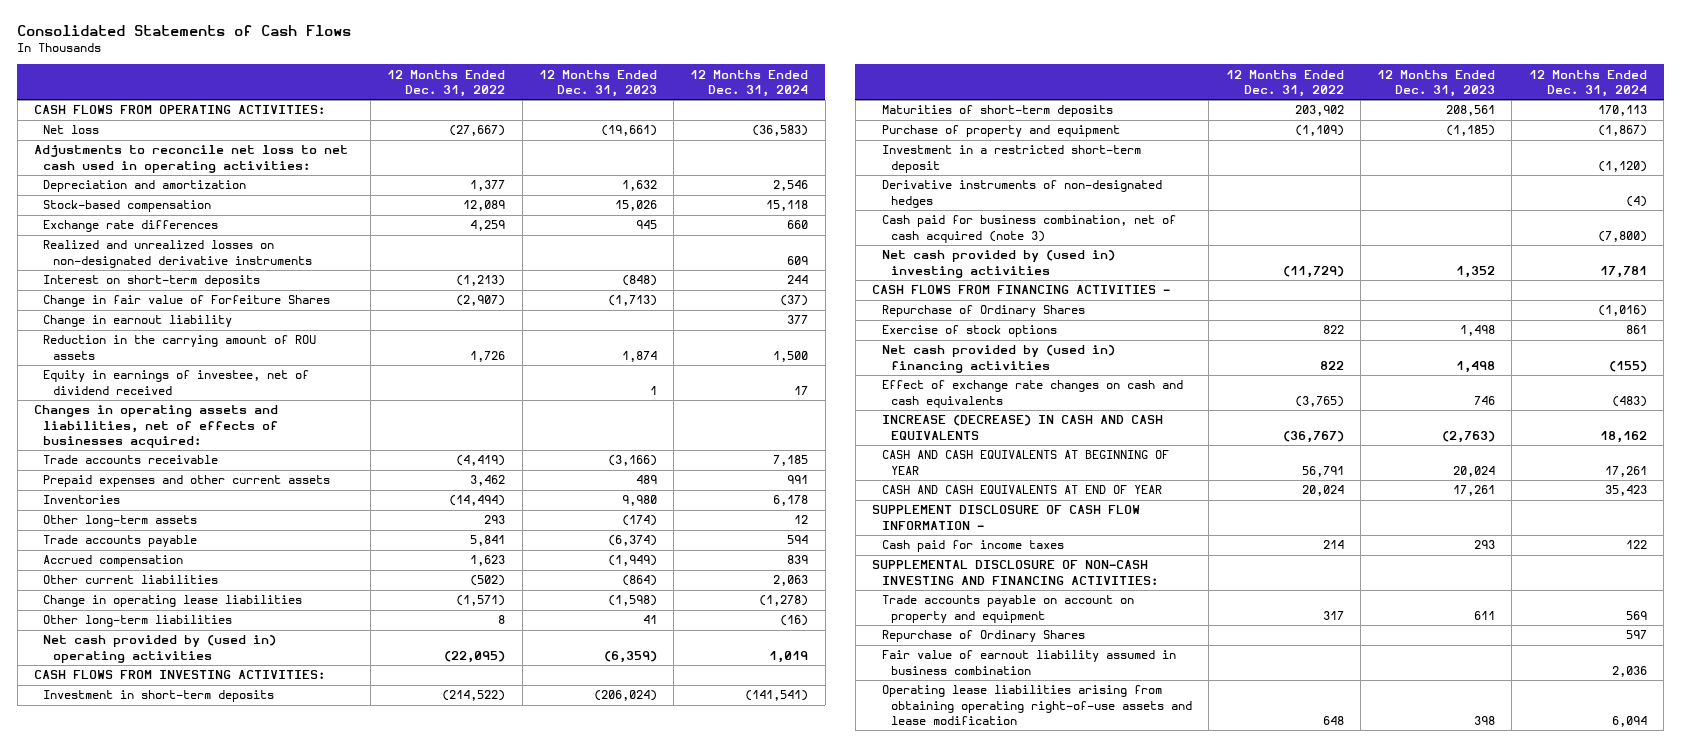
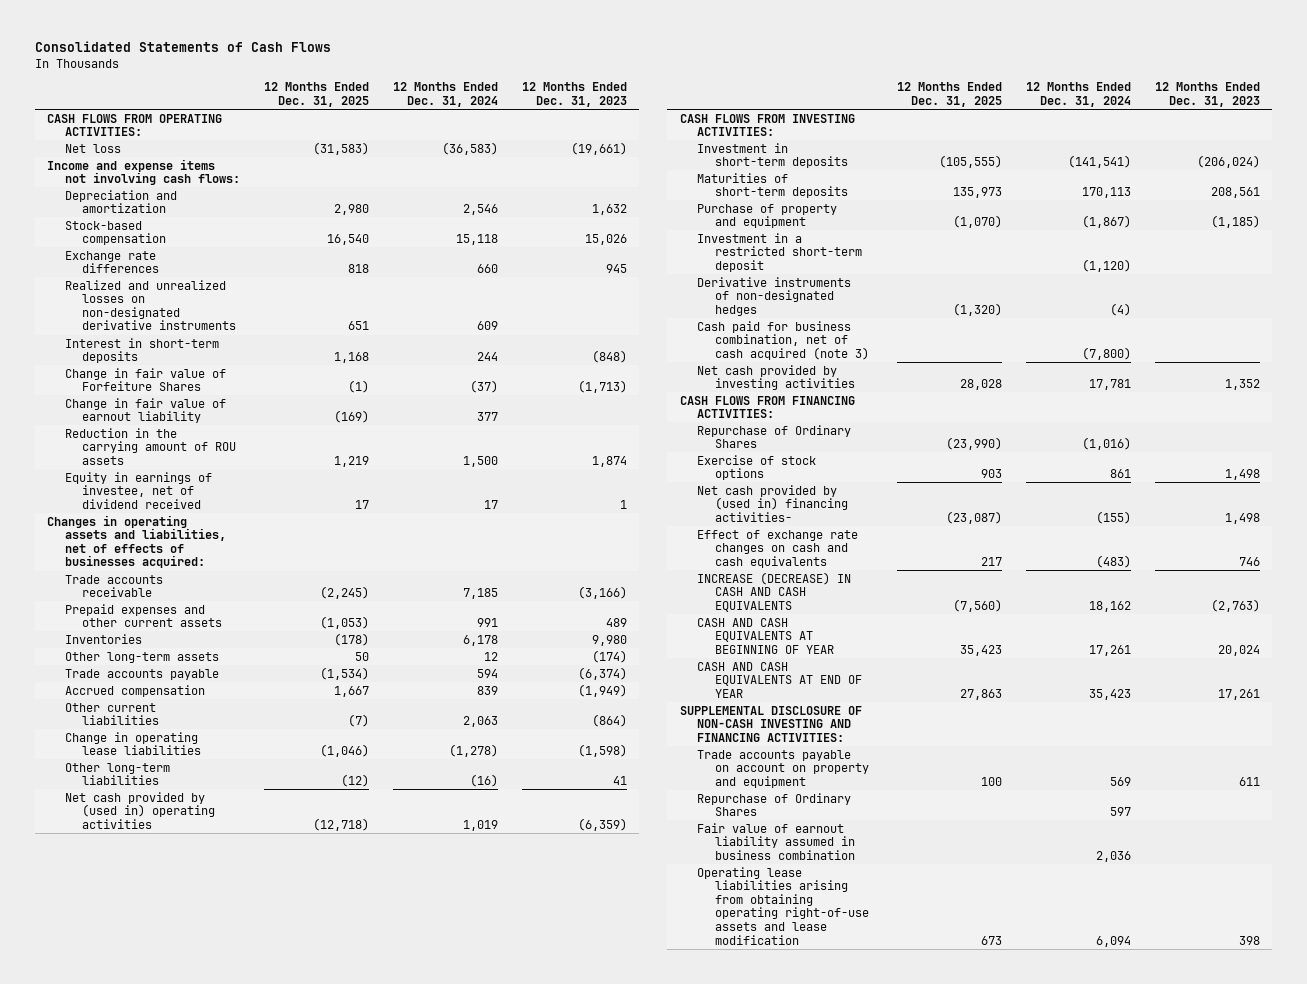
- | 12 Months Ended Dec. 31, 2022 | 12 Months Ended Dec. 31, 2023 | 12 Months Ended Dec. 31, 2024
+ | 12 Months Ended Dec. 31, 2025 | 12 Months Ended Dec. 31, 2024 | 12 Months Ended Dec. 31, 2023
- Adjustments to reconcile net loss to net cash used in operating activities:
+ Income and expense items not involving cash flows:
- Interest on short-term deposits | (1,213) | (848) | 244
+ Interest in short-term deposits | 1,168 | 244 | (848)
- Change in earnout liability | | | 377
+ Change in fair value of earnout liability | (169) | 377 |
- Net cash provided by (used in) investing activities | (11,729) | 1,352 | 17,781
- CASH FLOWS FROM FINANCING ACTIVITIES -
+ Net cash provided by investing activities | 28,028 | 17,781 | 1,352
+ CASH FLOWS FROM FINANCING ACTIVITIES:
- Net cash provided by (used in) financing activities | 822 | 1,498 | (155)
+ Net cash provided by (used in) financing activities- | (23,087) | (155) | 1,498
- SUPPLEMENT DISCLOSURE OF CASH FLOW INFORMATION -
- Cash paid for income taxes | 214 | 293 | 122

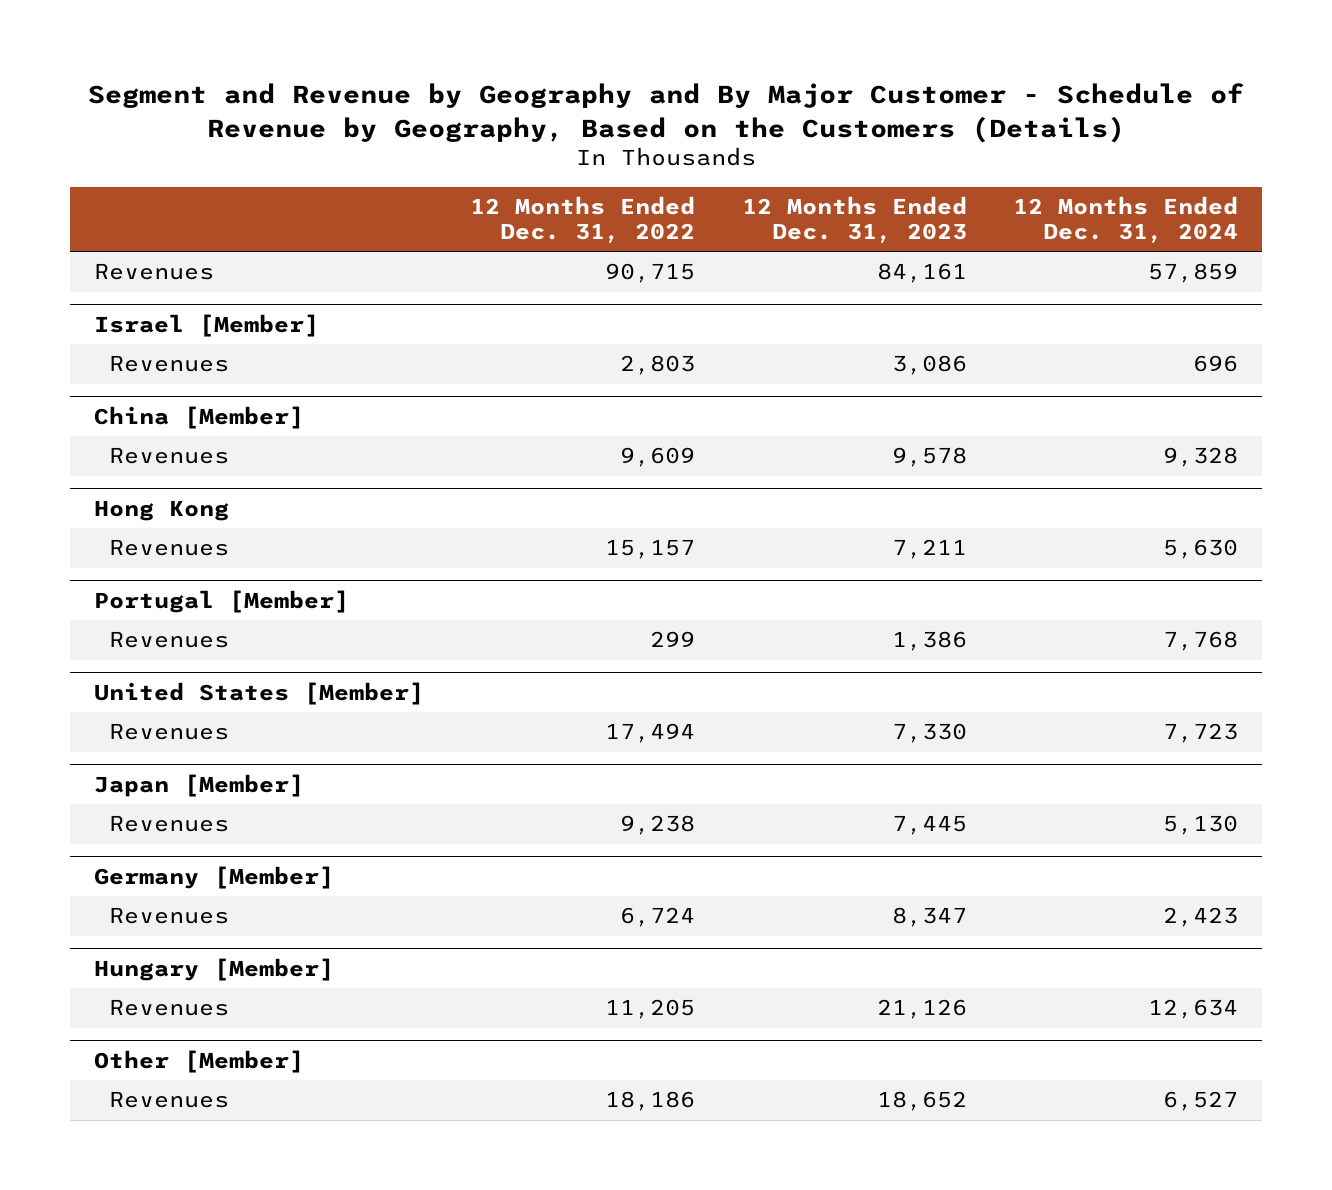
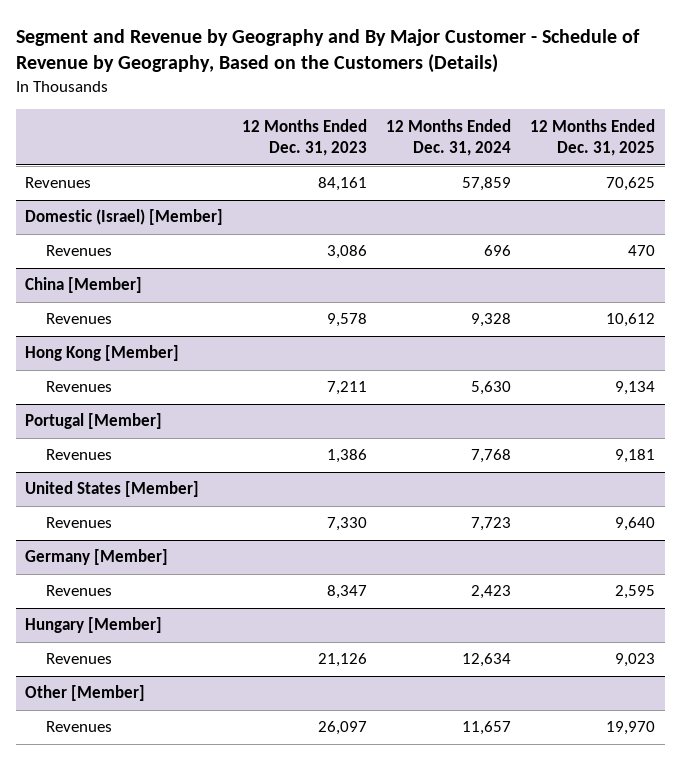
- | 12 Months Ended Dec. 31, 2022 | 12 Months Ended Dec. 31, 2023 | 12 Months Ended Dec. 31, 2024
+ | 12 Months Ended Dec. 31, 2023 | 12 Months Ended Dec. 31, 2024 | 12 Months Ended Dec. 31, 2025
- Israel [Member]
+ Domestic (Israel) [Member]
- Hong Kong
+ Hong Kong [Member]
- Japan [Member]
- Revenues | 9,238 | 7,445 | 5,130
@ Other [Member]
- Revenues | 18,186 | 18,652 | 6,527
+ Revenues | 26,097 | 11,657 | 19,970

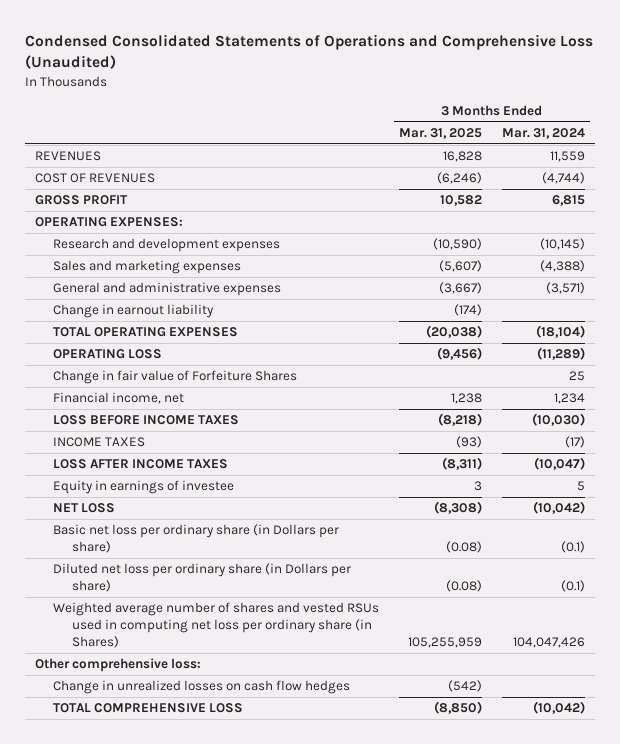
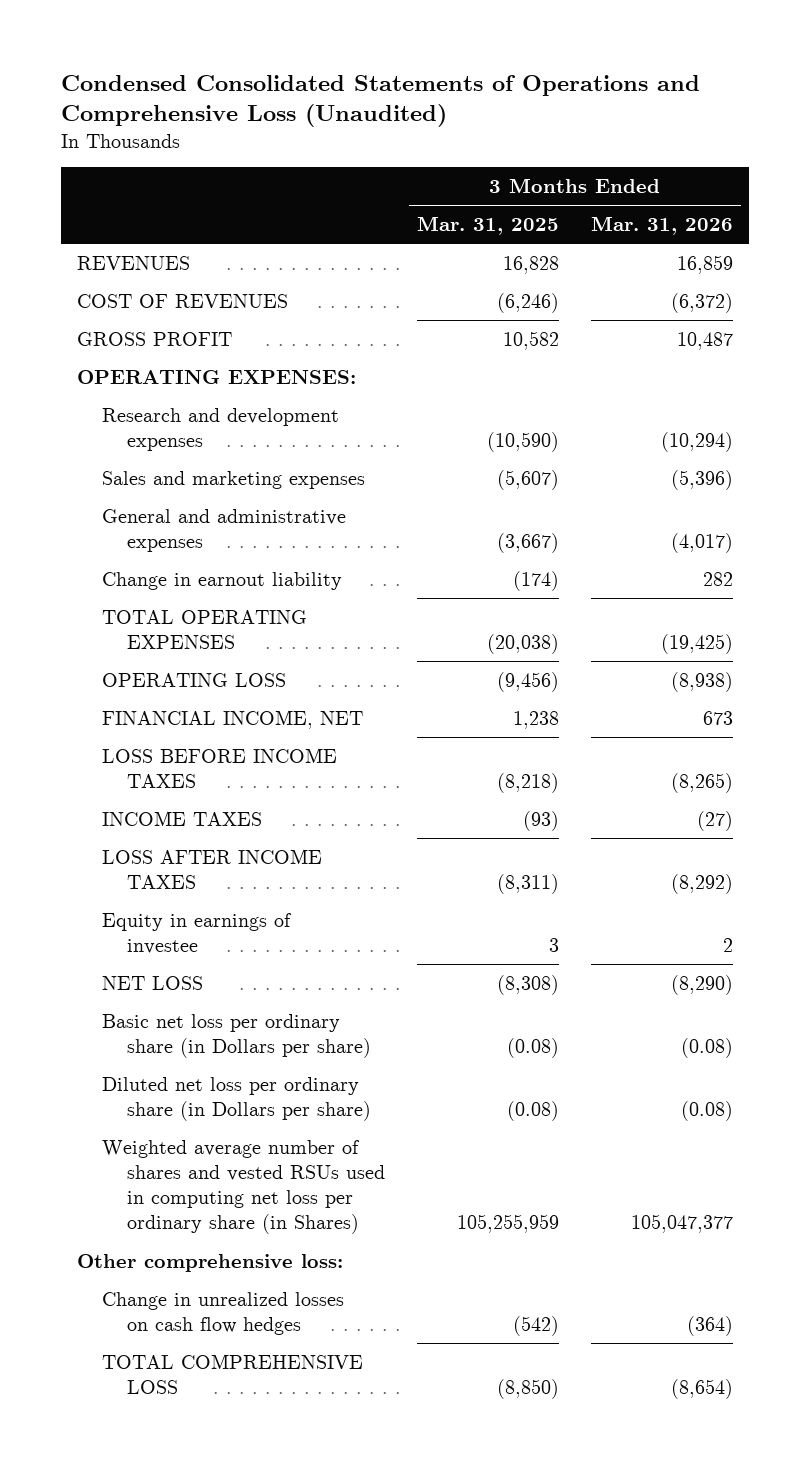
- | 3 Months Ended Mar. 31, 2025 | 3 Months Ended Mar. 31, 2024
+ | 3 Months Ended Mar. 31, 2025 | 3 Months Ended Mar. 31, 2026
- Change in fair value of Forfeiture Shares | | 25
- Financial income, net | 1,238 | 1,234
+ FINANCIAL INCOME, NET | 1,238 | 673

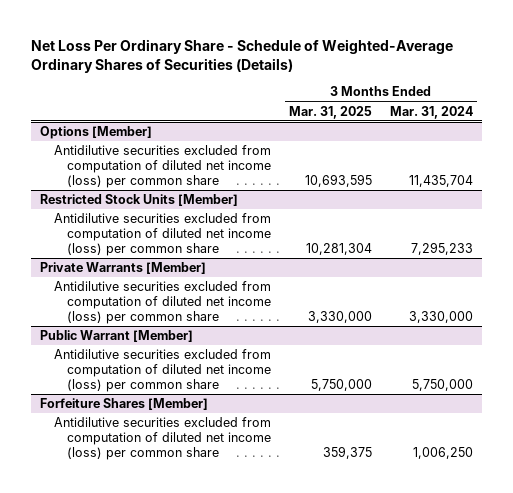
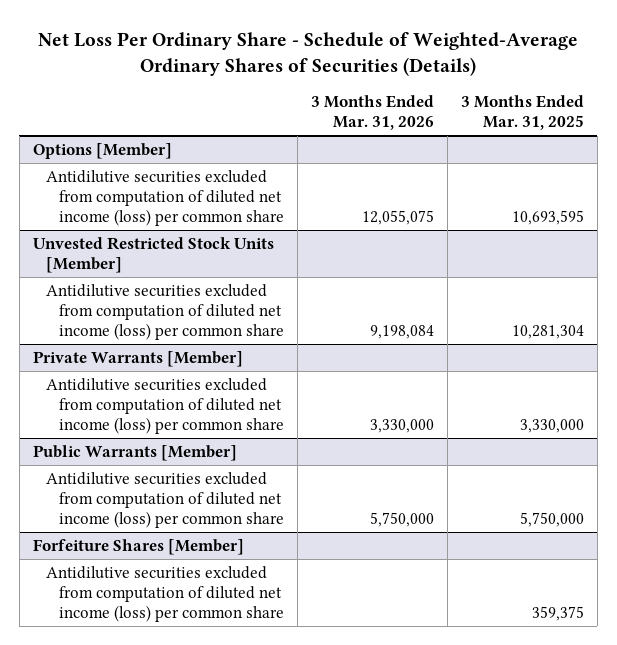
- | 3 Months Ended Mar. 31, 2025 | 3 Months Ended Mar. 31, 2024
+ | 3 Months Ended Mar. 31, 2026 | 3 Months Ended Mar. 31, 2025
- Restricted Stock Units [Member]
+ Unvested Restricted Stock Units [Member]
- Public Warrant [Member]
+ Public Warrants [Member]

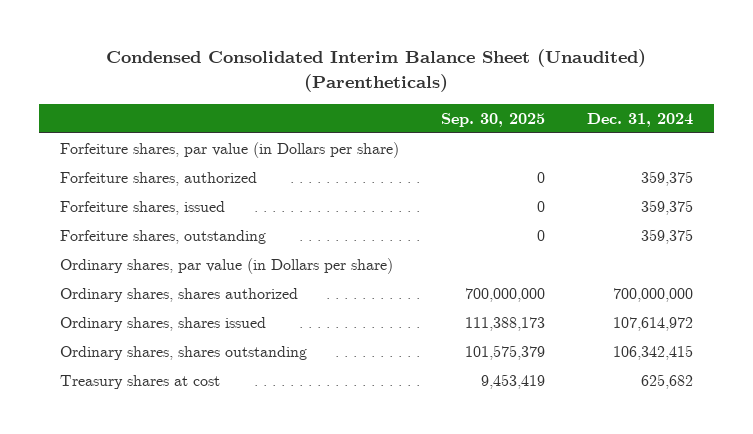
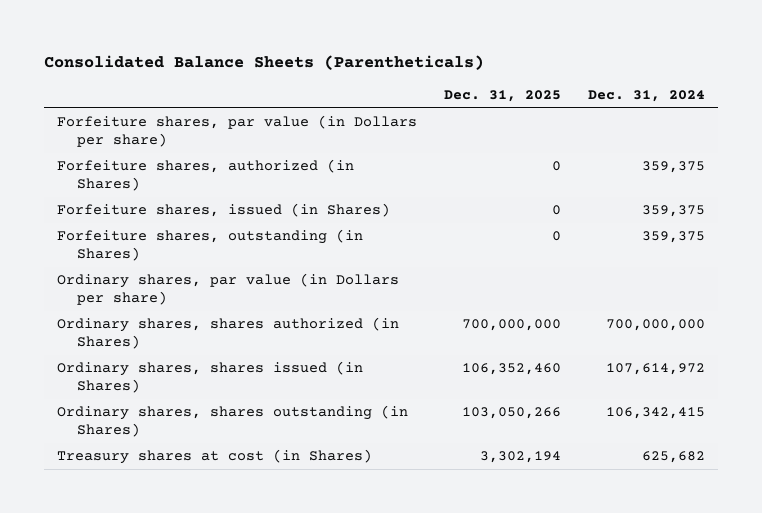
- Condensed Consolidated Interim Balance Sheet (Unaudited) (Parentheticals)
+ Consolidated Balance Sheets (Parentheticals)
- | Sep. 30, 2025 | Dec. 31, 2024
+ | Dec. 31, 2025 | Dec. 31, 2024
- Forfeiture shares, authorized | 0 | 359,375
- Forfeiture shares, issued | 0 | 359,375
- Forfeiture shares, outstanding | 0 | 359,375
+ Forfeiture shares, authorized (in Shares) | 0 | 359,375
+ Forfeiture shares, issued (in Shares) | 0 | 359,375
+ Forfeiture shares, outstanding (in Shares) | 0 | 359,375
- Ordinary shares, shares authorized | 700,000,000 | 700,000,000
- Ordinary shares, shares issued | 111,388,173 | 107,614,972
- Ordinary shares, shares outstanding | 101,575,379 | 106,342,415
- Treasury shares at cost | 9,453,419 | 625,682
+ Ordinary shares, shares authorized (in Shares) | 700,000,000 | 700,000,000
+ Ordinary shares, shares issued (in Shares) | 106,352,460 | 107,614,972
+ Ordinary shares, shares outstanding (in Shares) | 103,050,266 | 106,342,415
+ Treasury shares at cost (in Shares) | 3,302,194 | 625,682

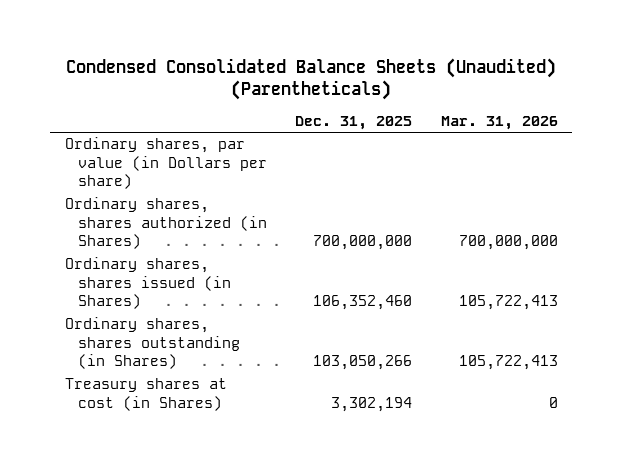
- Consolidated Balance Sheets (Parentheticals)
+ Condensed Consolidated Balance Sheets (Unaudited) (Parentheticals)
- | Dec. 31, 2025 | Dec. 31, 2024
+ | Dec. 31, 2025 | Mar. 31, 2026
- Forfeiture shares, par value (in Dollars per share)
- Forfeiture shares, authorized (in Shares) | 0 | 359,375
- Forfeiture shares, issued (in Shares) | 0 | 359,375
- Forfeiture shares, outstanding (in Shares) | 0 | 359,375

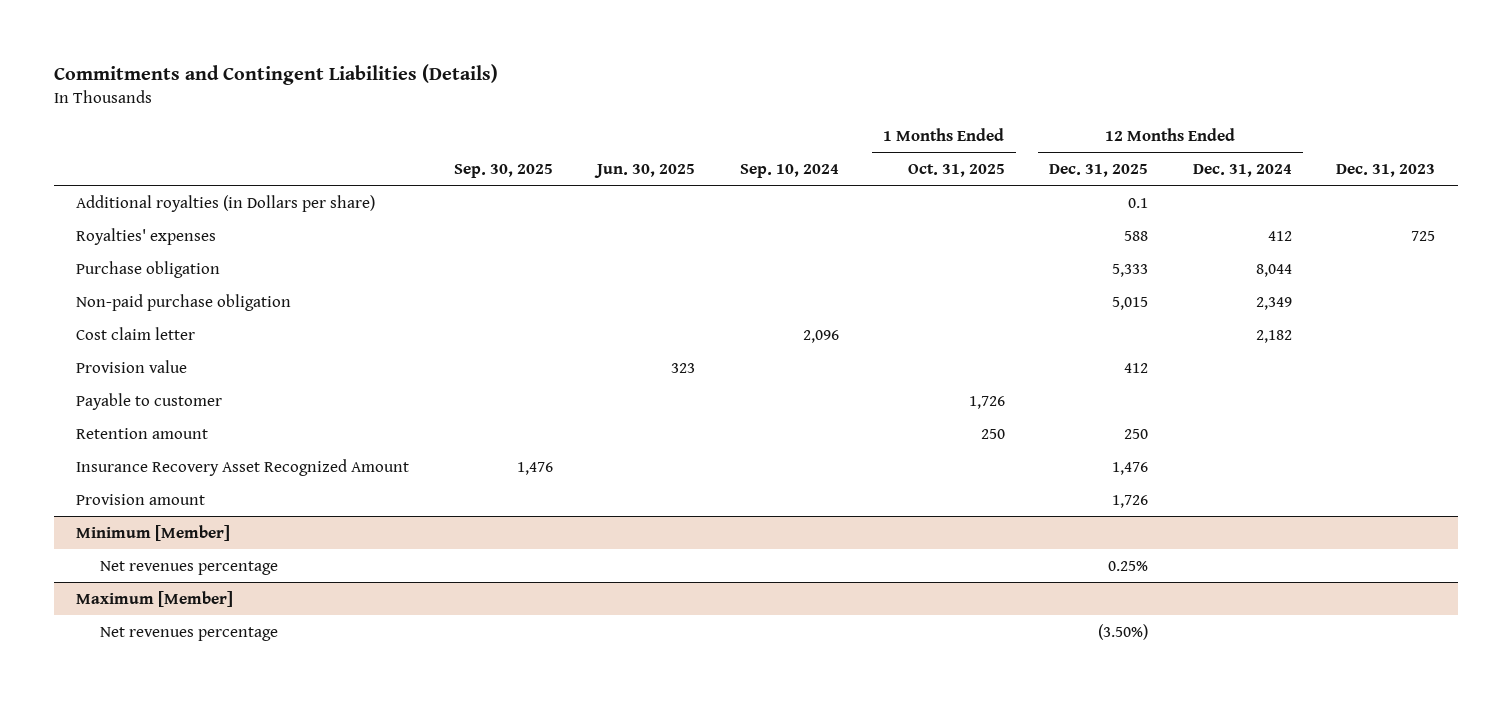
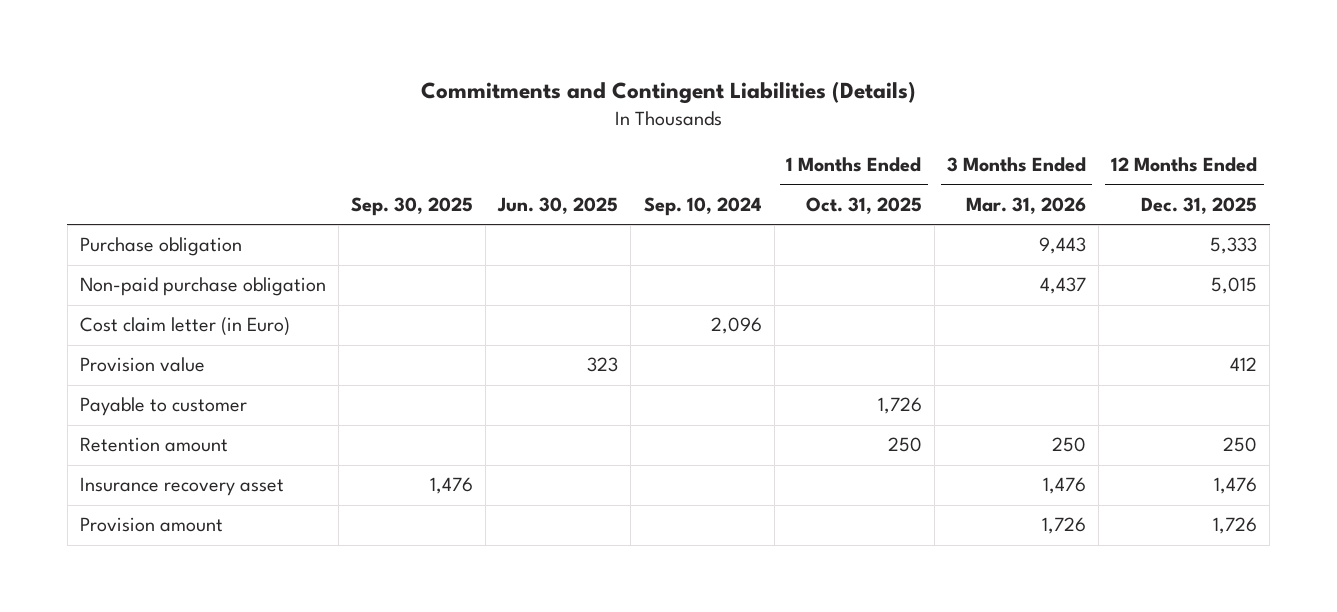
- | Sep. 30, 2025 | Jun. 30, 2025 | Sep. 10, 2024 | 1 Months Ended Oct. 31, 2025 | 12 Months Ended Dec. 31, 2025 | 12 Months Ended Dec. 31, 2024 | Dec. 31, 2023
+ | Sep. 30, 2025 | Jun. 30, 2025 | Sep. 10, 2024 | 1 Months Ended Oct. 31, 2025 | 3 Months Ended Mar. 31, 2026 | 12 Months Ended Dec. 31, 2025
- Additional royalties (in Dollars per share) | | | | | 0.1 | |
- Royalties' expenses | | | | | 588 | 412 | 725
- Cost claim letter | | | 2,096 | | | 2,182 |
+ Cost claim letter (in Euro) | | | 2,096 | | |
- Insurance Recovery Asset Recognized Amount | 1,476 | | | | 1,476 | |
+ Insurance recovery asset | 1,476 | | | | 1,476 | 1,476
- Minimum [Member]
- Net revenues percentage | | | | | 0.25% | |
- Maximum [Member]
- Net revenues percentage | | | | | (3.50%) | |

